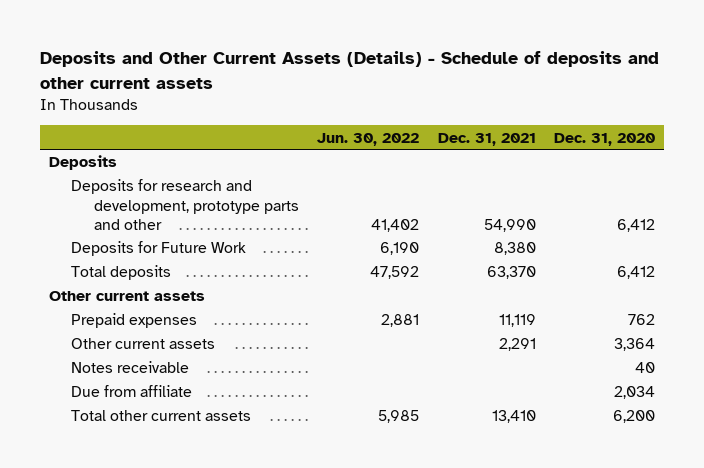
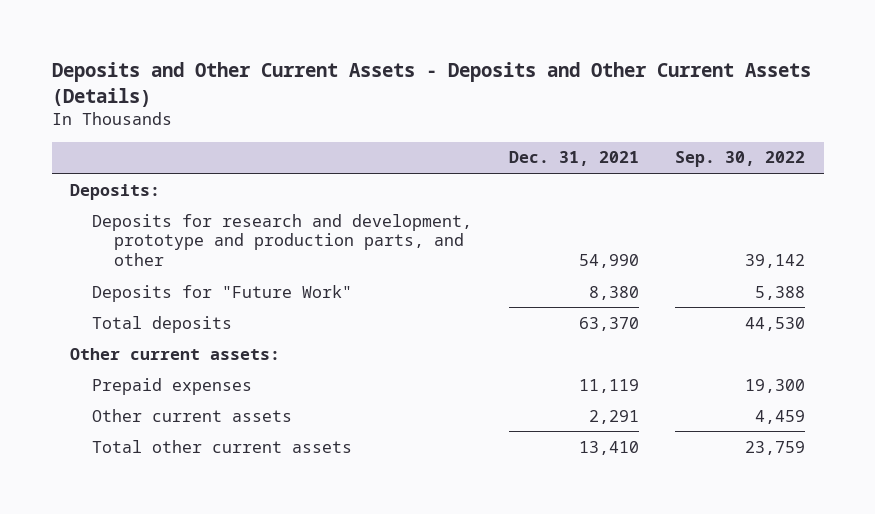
- Deposits and Other Current Assets (Details) - Schedule of deposits and other current assets
+ Deposits and Other Current Assets - Deposits and Other Current Assets (Details)
- | Jun. 30, 2022 | Dec. 31, 2021 | Dec. 31, 2020
+ | Dec. 31, 2021 | Sep. 30, 2022
- Deposits
- Deposits for research and development, prototype parts and other | 41,402 | 54,990 | 6,412
- Deposits for Future Work | 6,190 | 8,380 |
+ Deposits:
+ Deposits for research and development, prototype and production parts, and other | 54,990 | 39,142
+ Deposits for "Future Work" | 8,380 | 5,388
- Other current assets
+ Other current assets:
- Notes receivable | | | 40
- Due from affiliate | | | 2,034

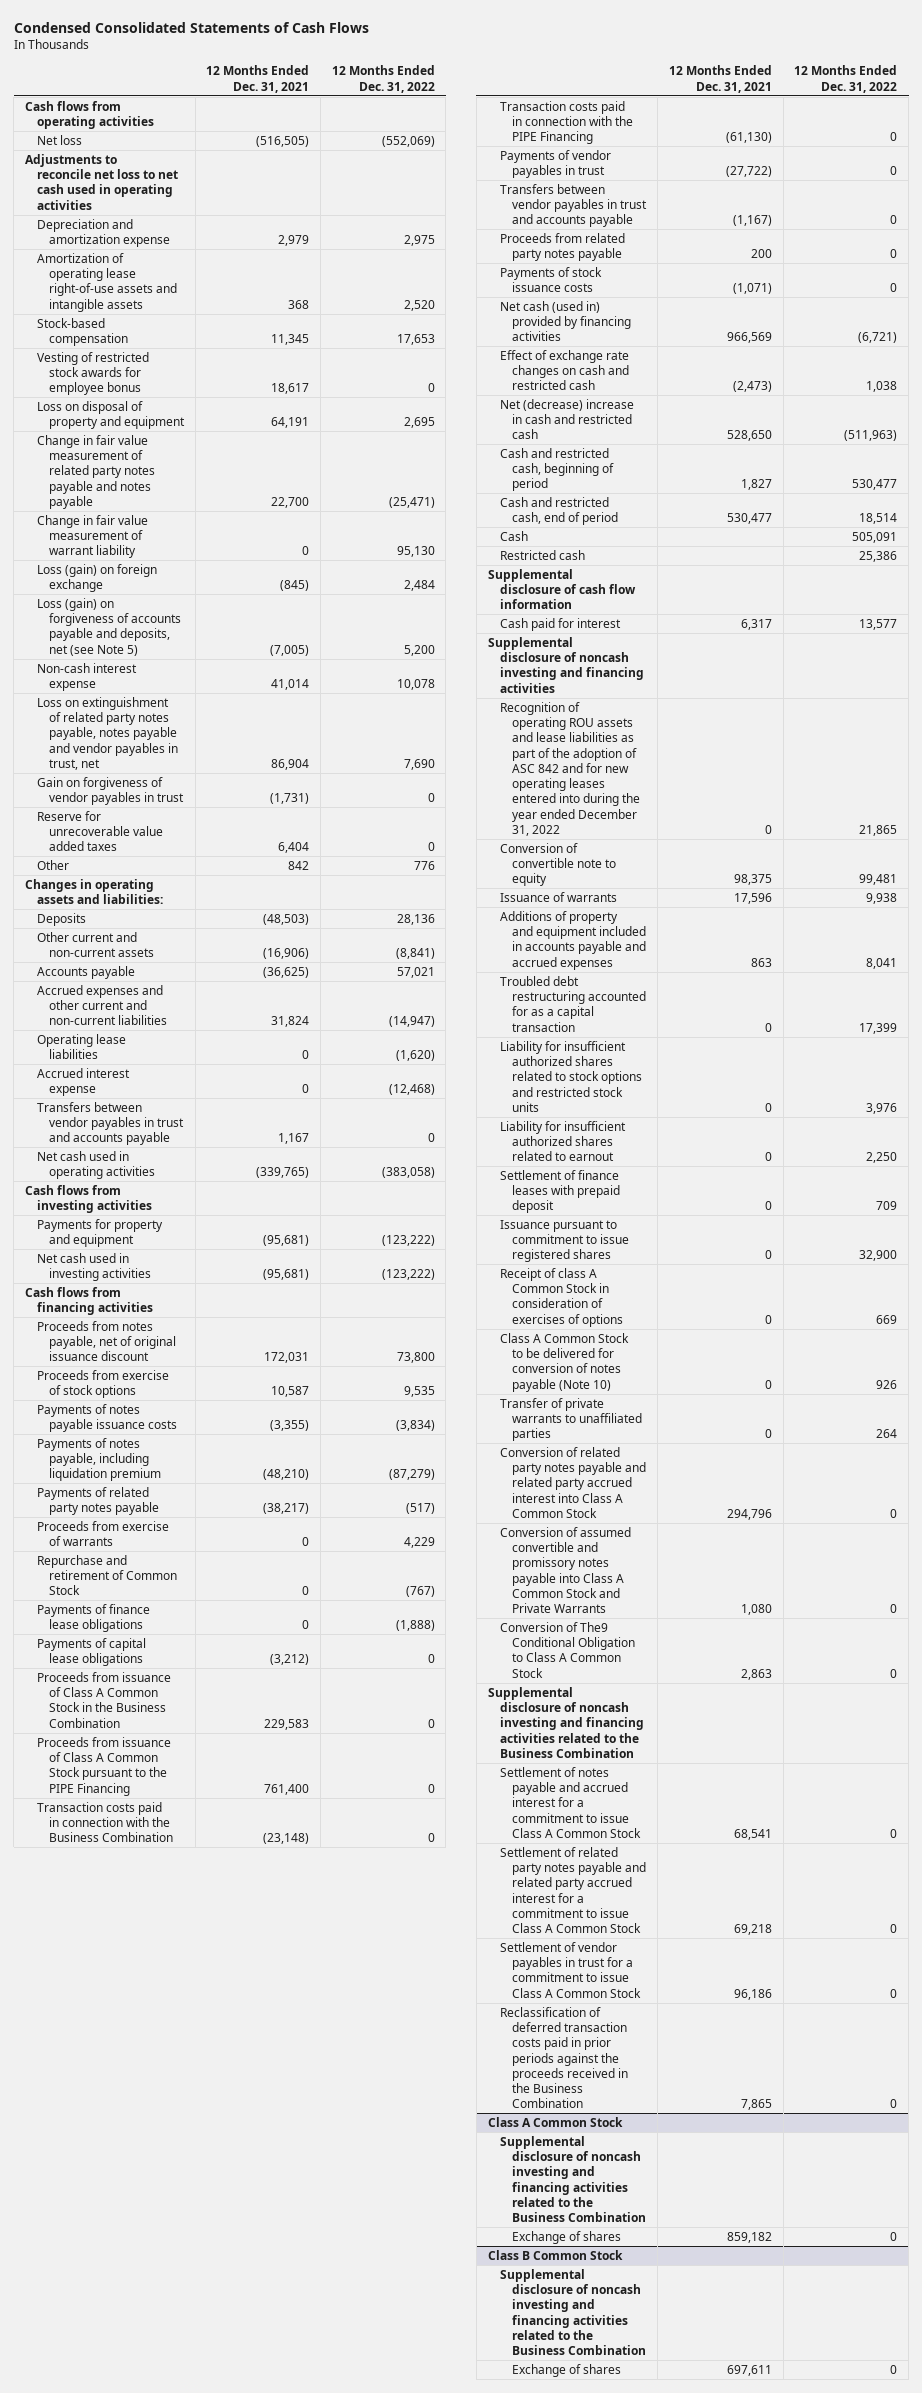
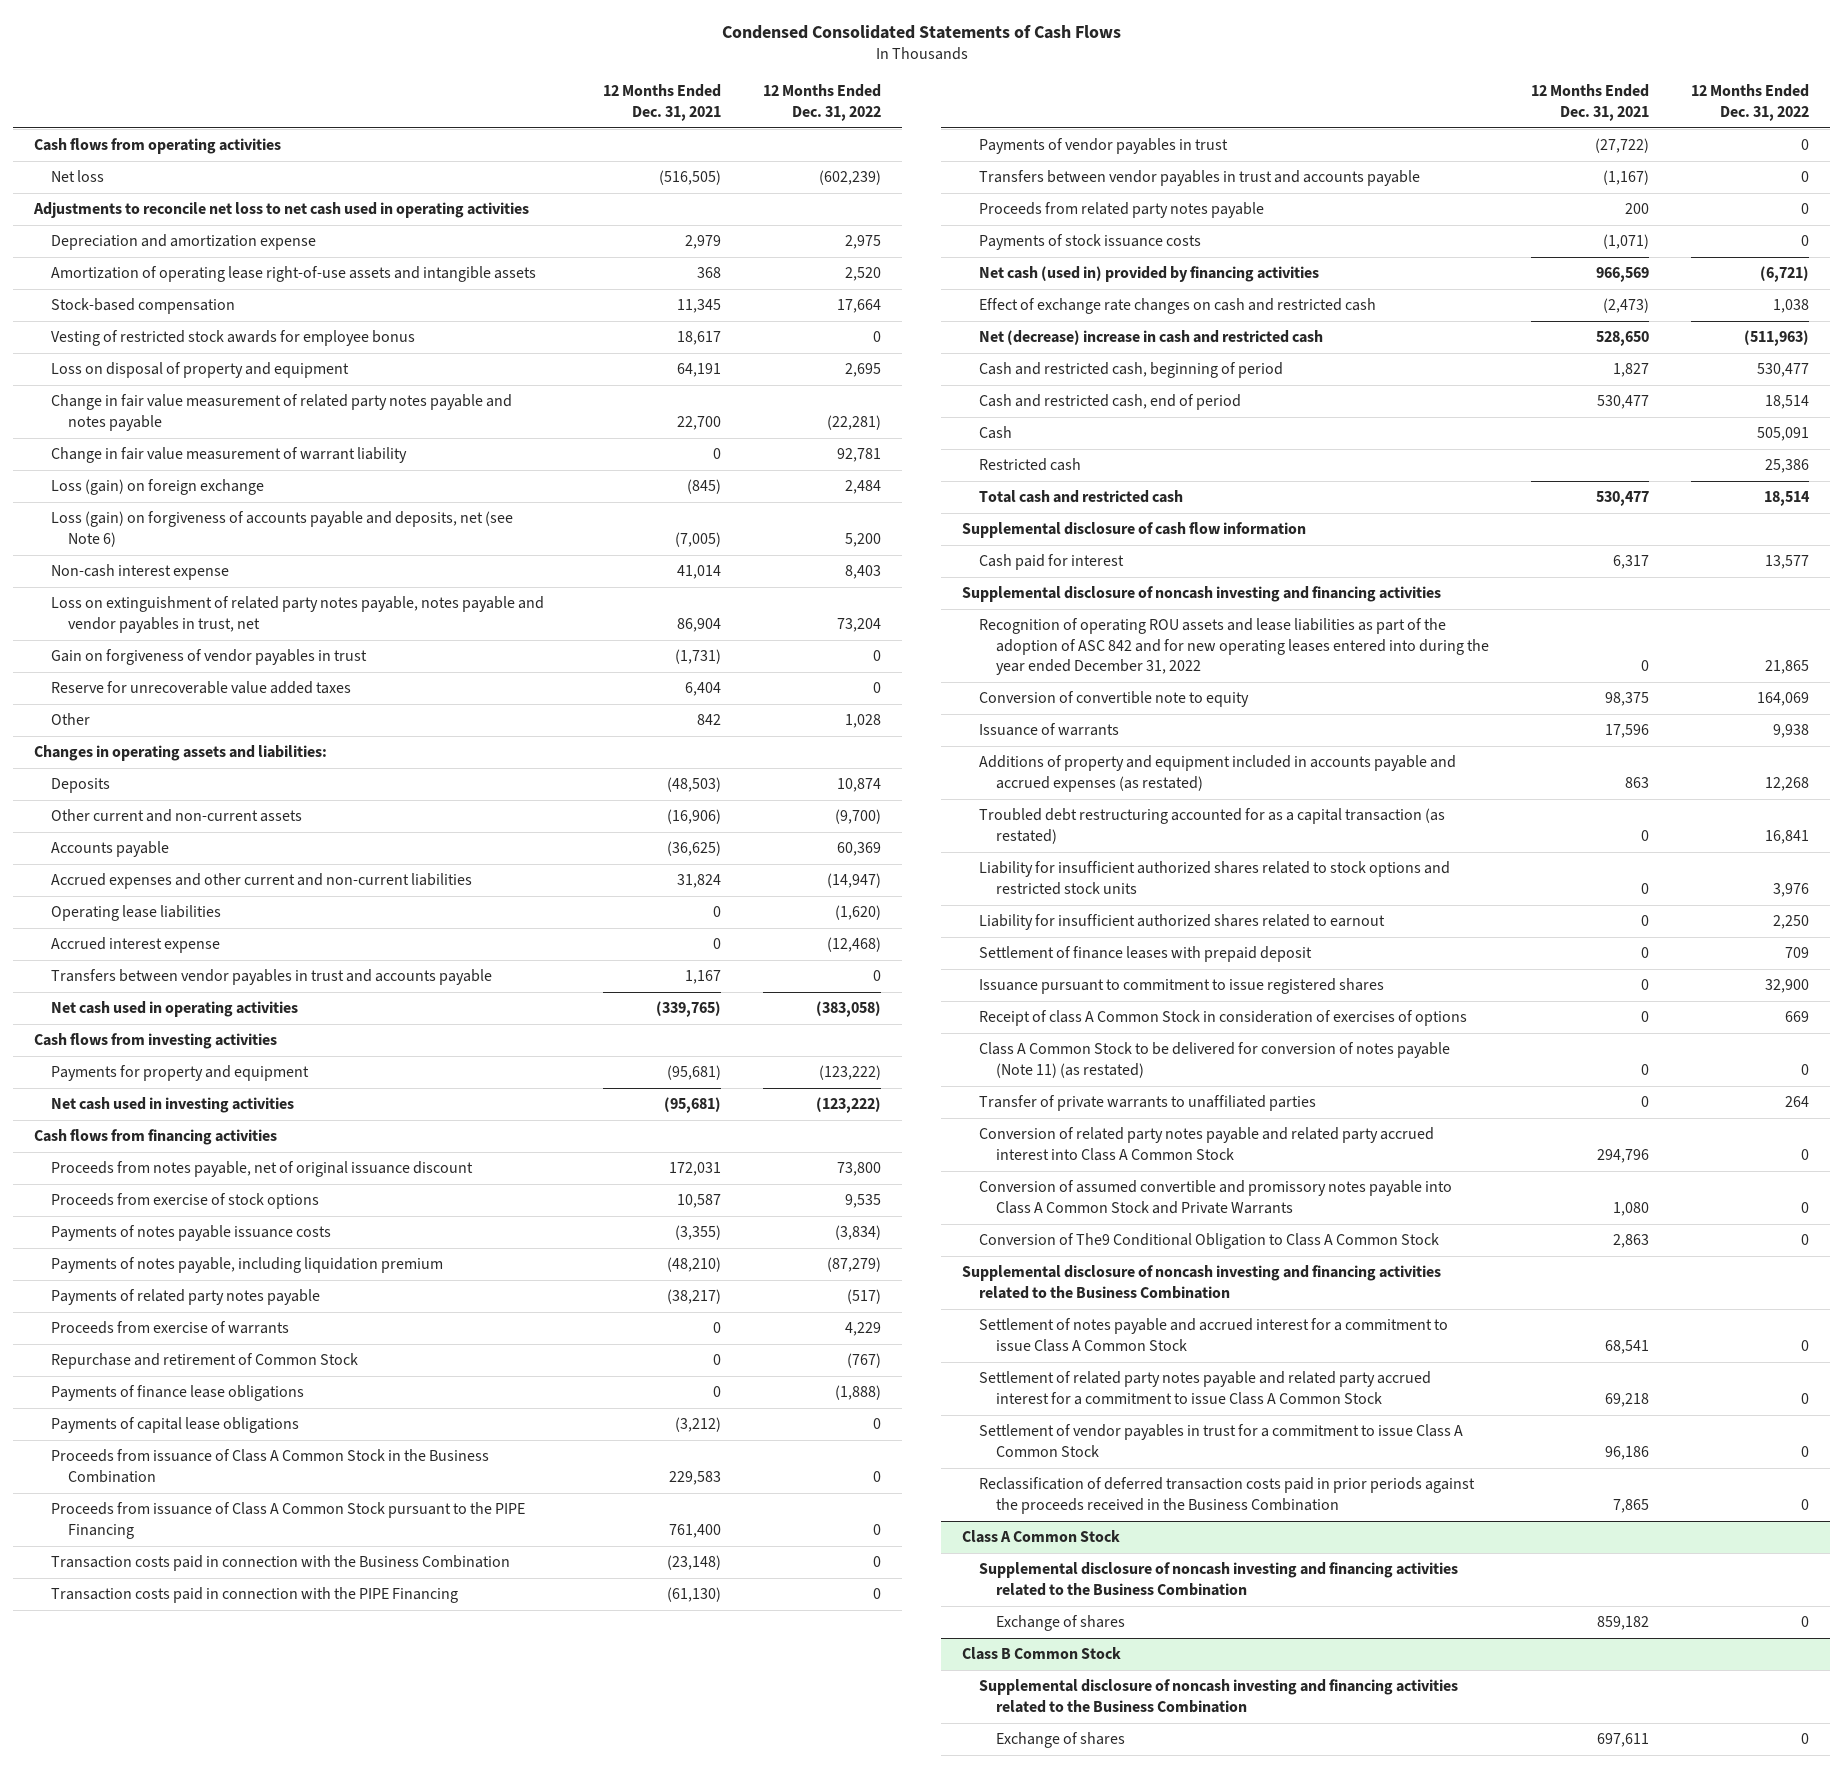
- Net loss | (516,505) | (552,069)
+ Net loss | (516,505) | (602,239)
- Stock-based compensation | 11,345 | 17,653
+ Stock-based compensation | 11,345 | 17,664
- Change in fair value measurement of related party notes payable and notes payable | 22,700 | (25,471)
- Change in fair value measurement of warrant liability | 0 | 95,130
+ Change in fair value measurement of related party notes payable and notes payable | 22,700 | (22,281)
+ Change in fair value measurement of warrant liability | 0 | 92,781
- Loss (gain) on forgiveness of accounts payable and deposits, net (see Note 5) | (7,005) | 5,200
- Non-cash interest expense | 41,014 | 10,078
- Loss on extinguishment of related party notes payable, notes payable and vendor payables in trust, net | 86,904 | 7,690
+ Loss (gain) on forgiveness of accounts payable and deposits, net (see Note 6) | (7,005) | 5,200
+ Non-cash interest expense | 41,014 | 8,403
+ Loss on extinguishment of related party notes payable, notes payable and vendor payables in trust, net | 86,904 | 73,204
- Other | 842 | 776
+ Other | 842 | 1,028
- Deposits | (48,503) | 28,136
- Other current and non-current assets | (16,906) | (8,841)
- Accounts payable | (36,625) | 57,021
+ Deposits | (48,503) | 10,874
+ Other current and non-current assets | (16,906) | (9,700)
+ Accounts payable | (36,625) | 60,369
+ Total cash and restricted cash | 530,477 | 18,514
- Conversion of convertible note to equity | 98,375 | 99,481
+ Conversion of convertible note to equity | 98,375 | 164,069
- Additions of property and equipment included in accounts payable and accrued expenses | 863 | 8,041
- Troubled debt restructuring accounted for as a capital transaction | 0 | 17,399
+ Additions of property and equipment included in accounts payable and accrued expenses (as restated) | 863 | 12,268
+ Troubled debt restructuring accounted for as a capital transaction (as restated) | 0 | 16,841
- Class A Common Stock to be delivered for conversion of notes payable (Note 10) | 0 | 926
+ Class A Common Stock to be delivered for conversion of notes payable (Note 11) (as restated) | 0 | 0

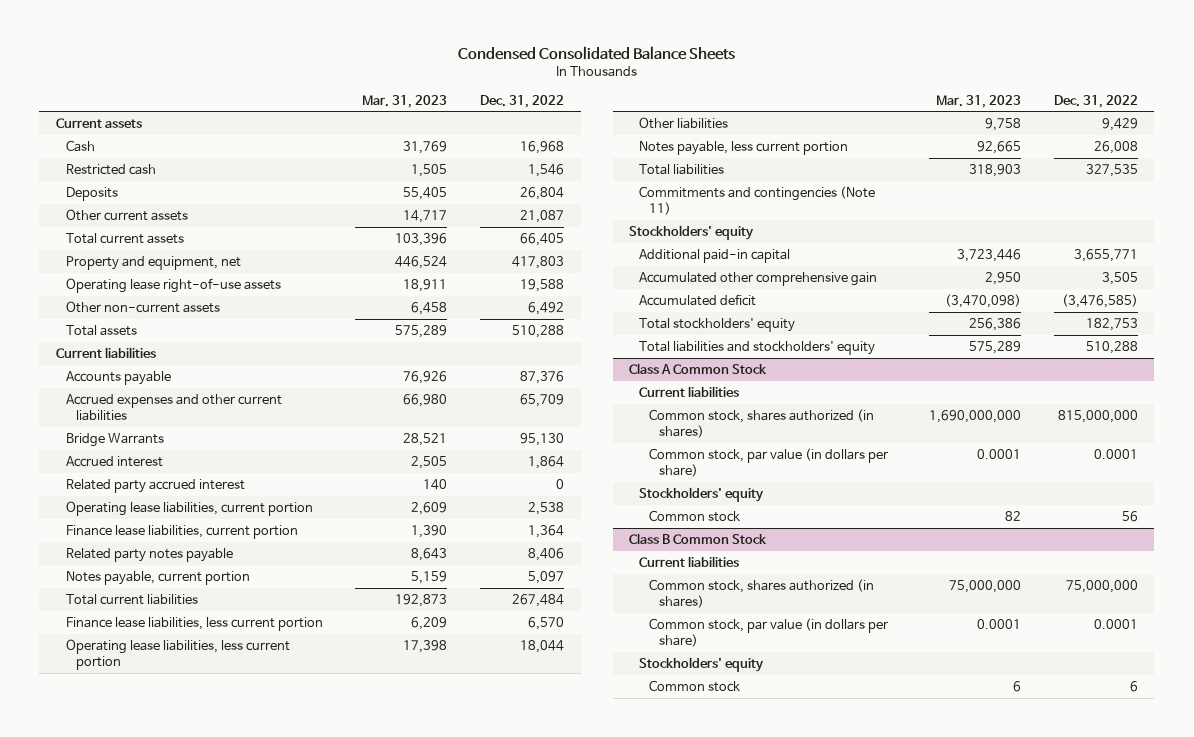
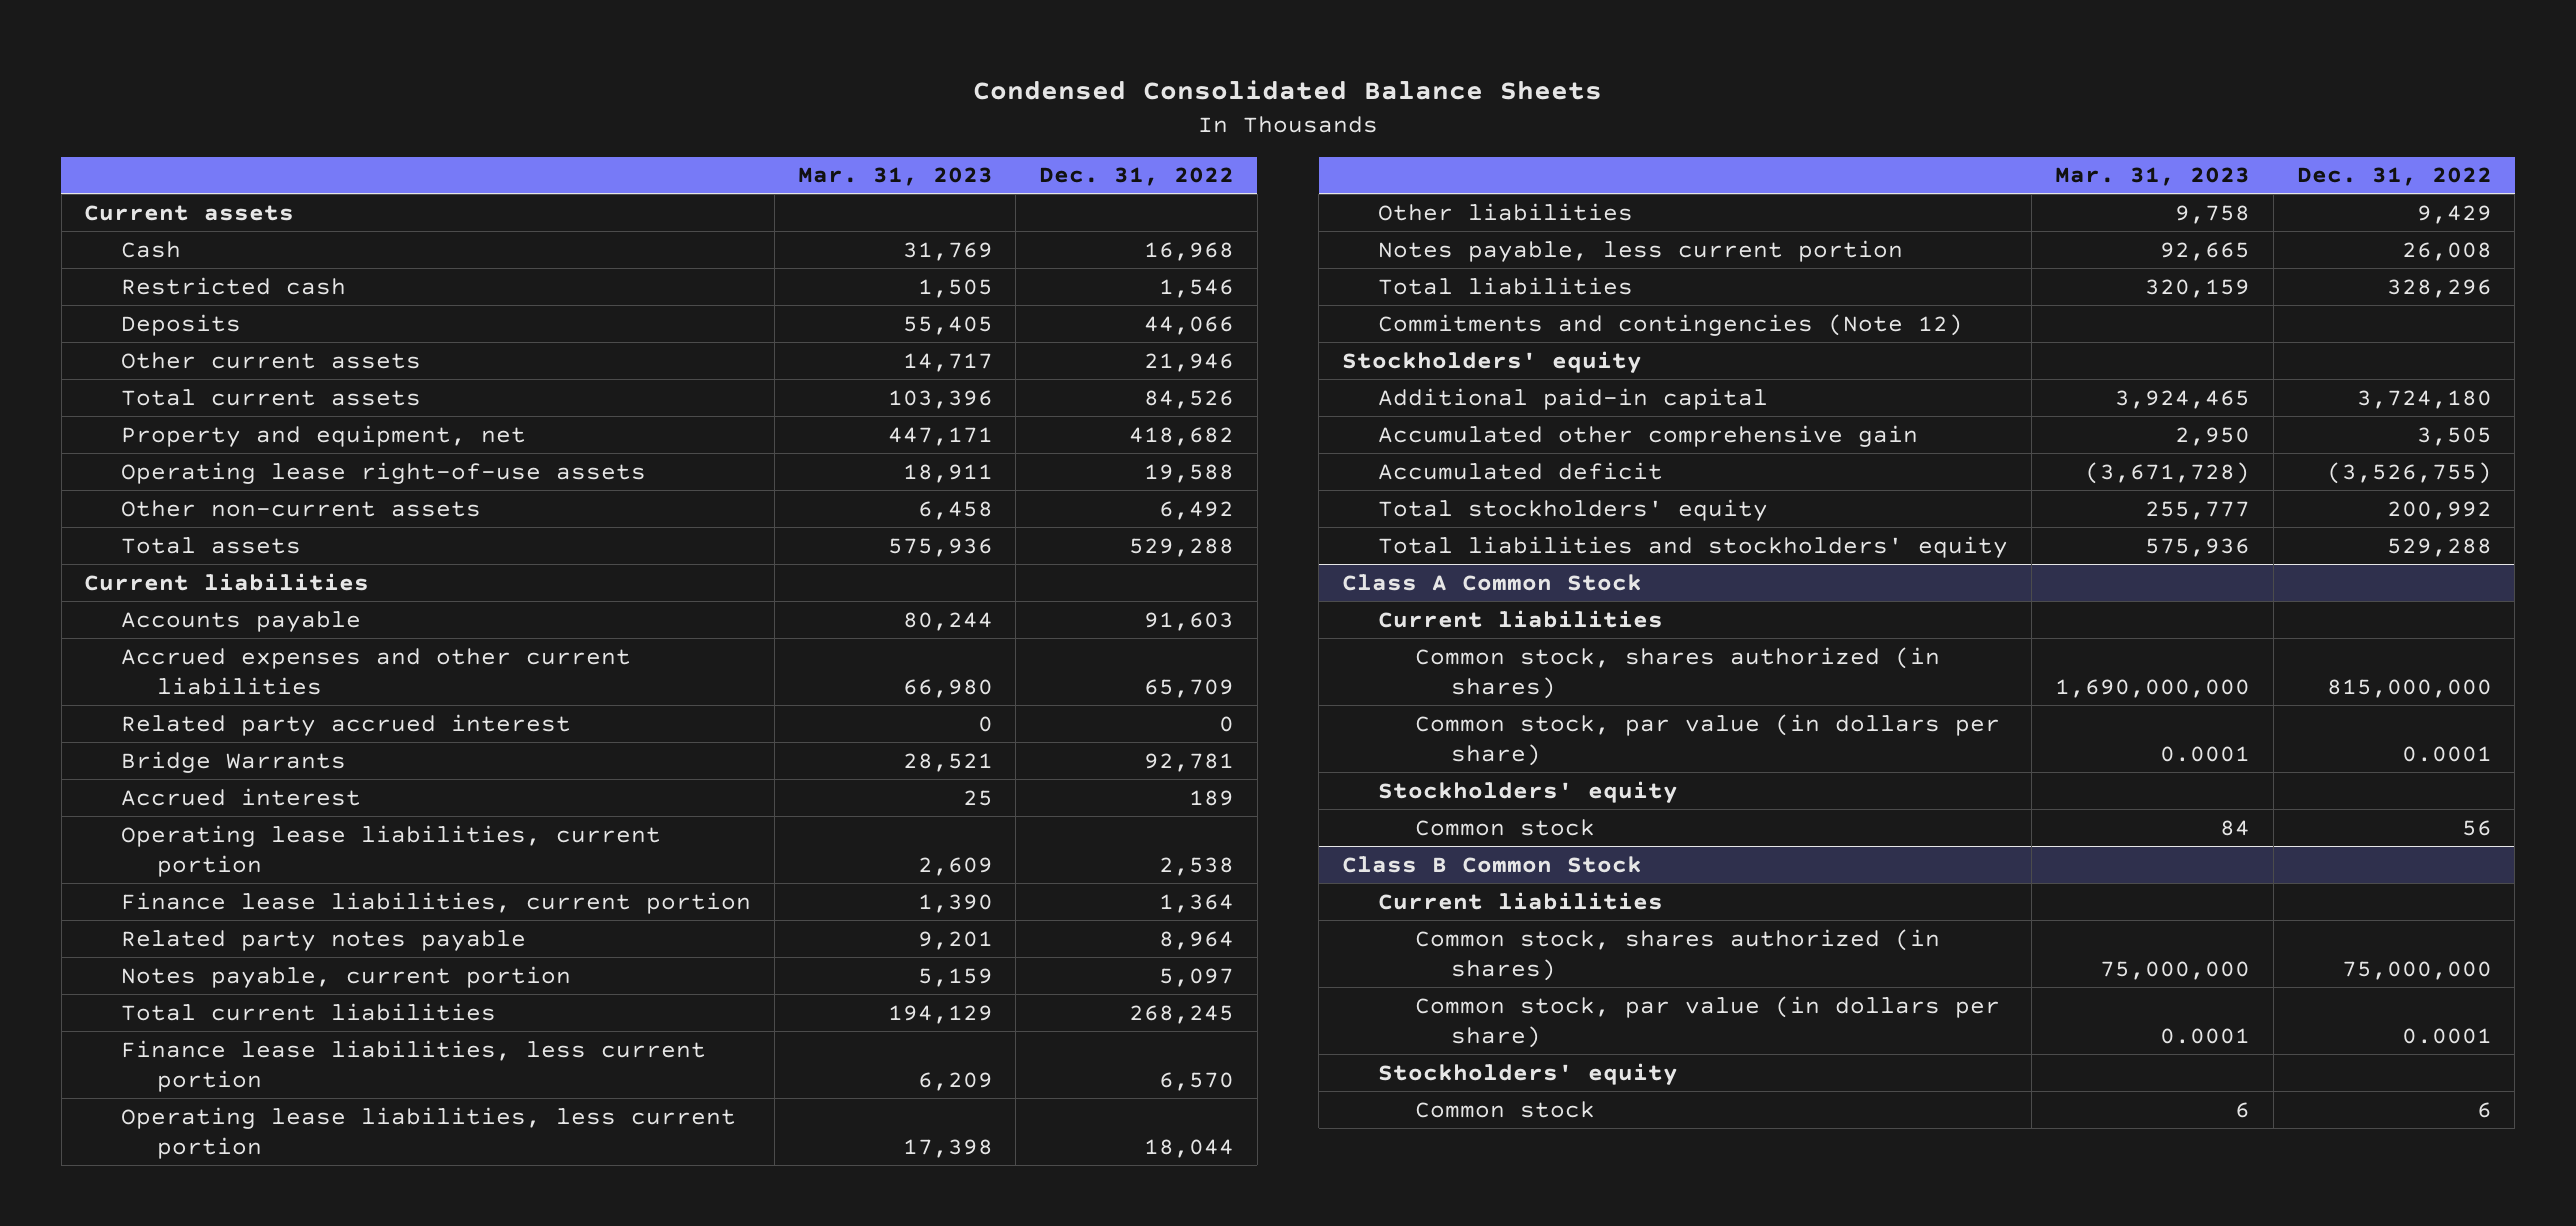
- Deposits | 55,405 | 26,804
- Other current assets | 14,717 | 21,087
- Total current assets | 103,396 | 66,405
- Property and equipment, net | 446,524 | 417,803
+ Deposits | 55,405 | 44,066
+ Other current assets | 14,717 | 21,946
+ Total current assets | 103,396 | 84,526
+ Property and equipment, net | 447,171 | 418,682
- Total assets | 575,289 | 510,288
+ Total assets | 575,936 | 529,288
- Accounts payable | 76,926 | 87,376
+ Accounts payable | 80,244 | 91,603
- Bridge Warrants | 28,521 | 95,130
- Accrued interest | 2,505 | 1,864
- Related party accrued interest | 140 | 0
+ Related party accrued interest | 0 | 0
+ Bridge Warrants | 28,521 | 92,781
+ Accrued interest | 25 | 189
- Related party notes payable | 8,643 | 8,406
+ Related party notes payable | 9,201 | 8,964
- Total current liabilities | 192,873 | 267,484
+ Total current liabilities | 194,129 | 268,245
- Total liabilities | 318,903 | 327,535
- Commitments and contingencies (Note 11)
+ Total liabilities | 320,159 | 328,296
+ Commitments and contingencies (Note 12)
- Additional paid-in capital | 3,723,446 | 3,655,771
+ Additional paid-in capital | 3,924,465 | 3,724,180
- Accumulated deficit | (3,470,098) | (3,476,585)
- Total stockholders' equity | 256,386 | 182,753
- Total liabilities and stockholders' equity | 575,289 | 510,288
+ Accumulated deficit | (3,671,728) | (3,526,755)
+ Total stockholders' equity | 255,777 | 200,992
+ Total liabilities and stockholders' equity | 575,936 | 529,288
@ Class A Common Stock
- Common stock | 82 | 56
+ Common stock | 84 | 56

